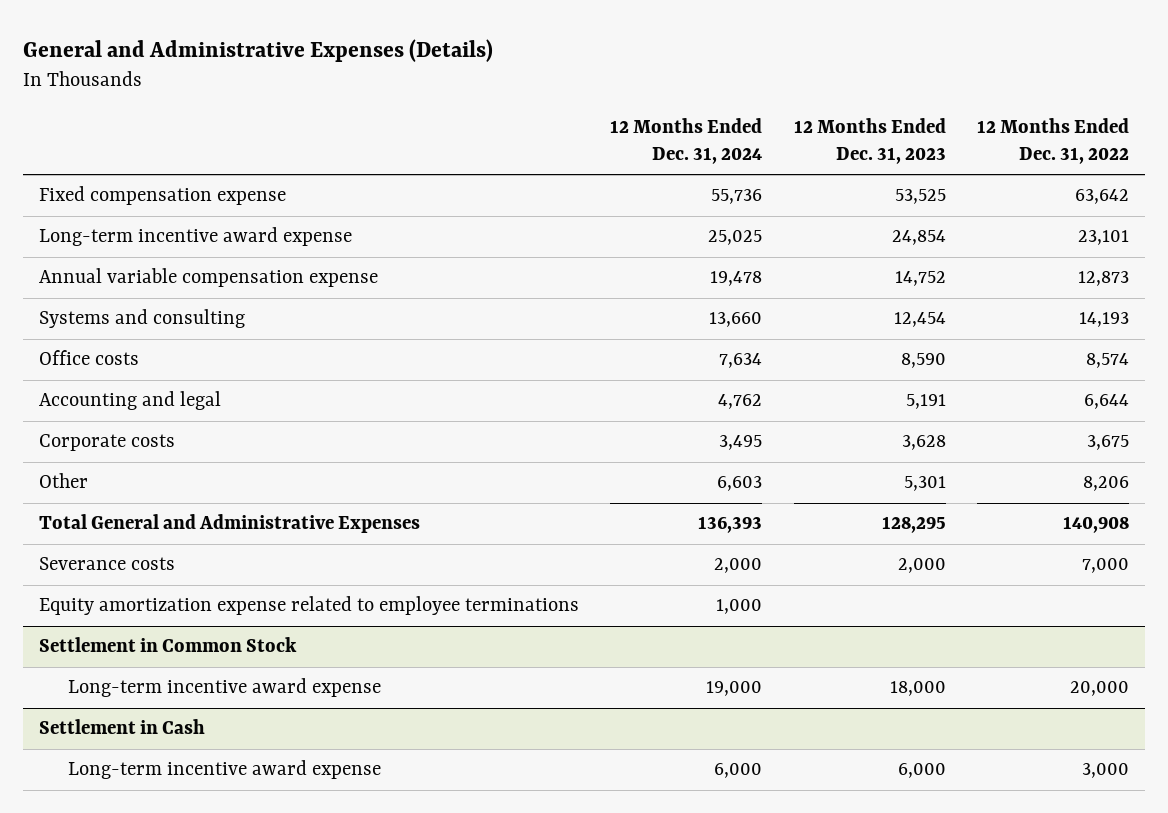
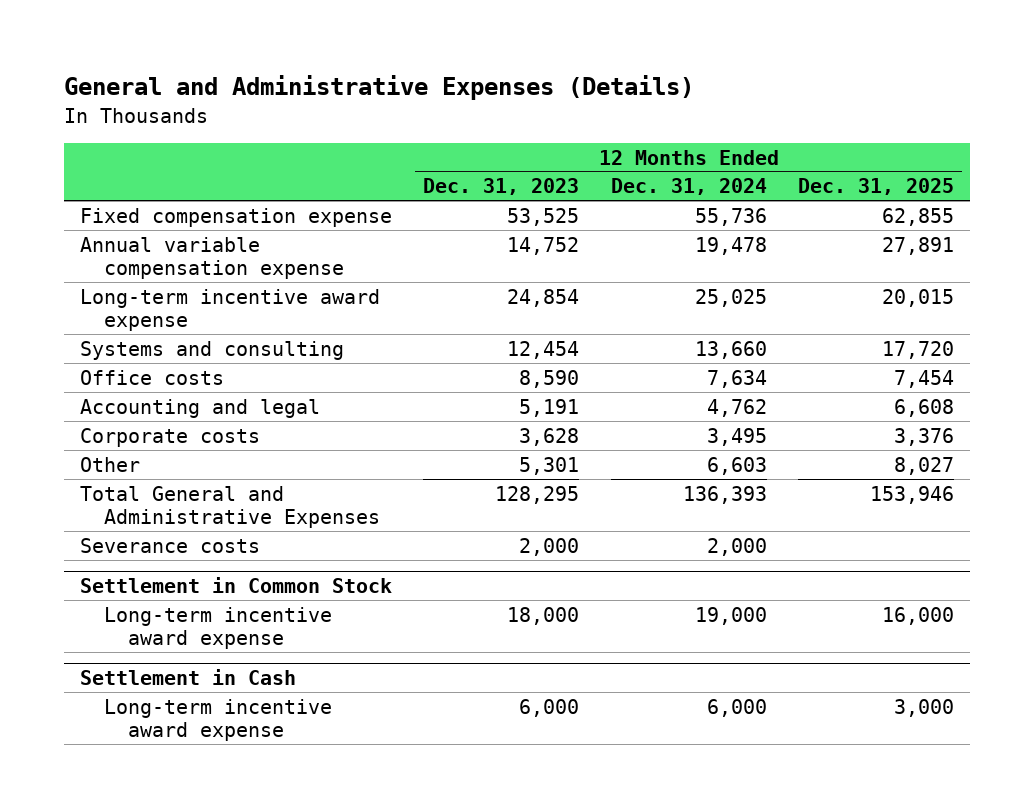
- | 12 Months Ended Dec. 31, 2024 | 12 Months Ended Dec. 31, 2023 | 12 Months Ended Dec. 31, 2022
+ | 12 Months Ended Dec. 31, 2023 | 12 Months Ended Dec. 31, 2024 | 12 Months Ended Dec. 31, 2025
moved down: Long-term incentive award expense | 24,854 | 25,025 | 20,015
- Equity amortization expense related to employee terminations | 1,000 | |

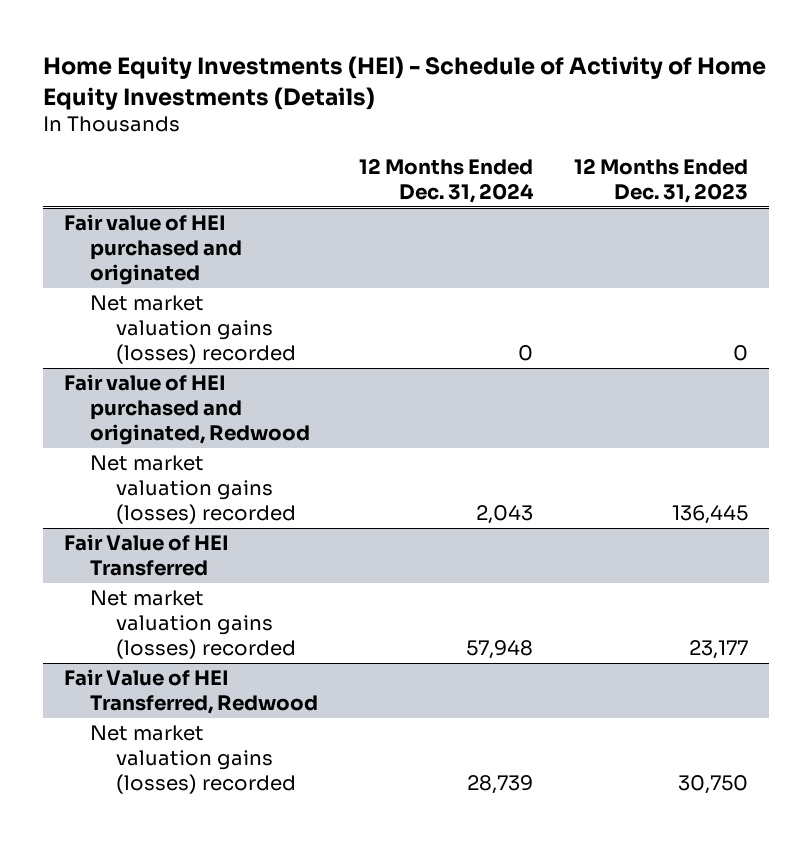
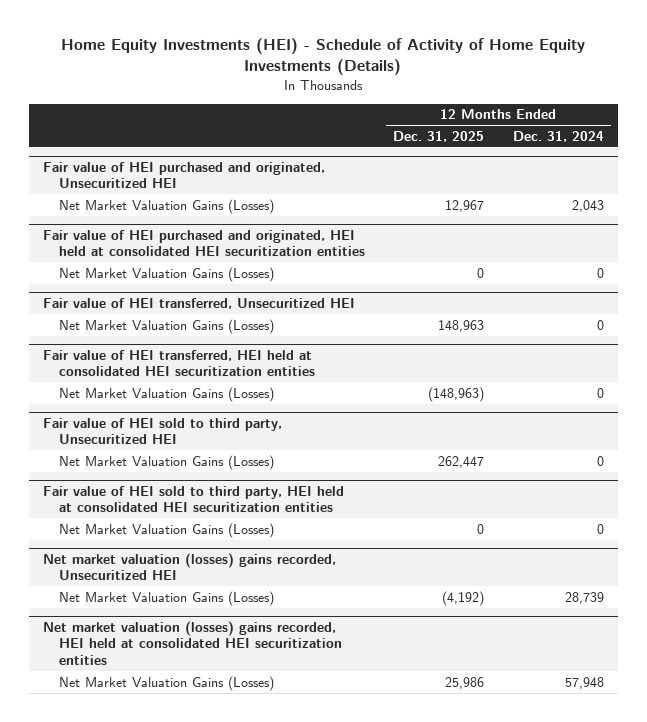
- | 12 Months Ended Dec. 31, 2024 | 12 Months Ended Dec. 31, 2023
+ | 12 Months Ended Dec. 31, 2025 | 12 Months Ended Dec. 31, 2024
- Fair value of HEI purchased and originated
- Net market valuation gains (losses) recorded | 0 | 0
- Fair value of HEI purchased and originated, Redwood
- Net market valuation gains (losses) recorded | 2,043 | 136,445
- Fair Value of HEI Transferred
- Net market valuation gains (losses) recorded | 57,948 | 23,177
- Fair Value of HEI Transferred, Redwood
- Net market valuation gains (losses) recorded | 28,739 | 30,750
+ Fair value of HEI purchased and originated, Unsecuritized HEI
+ Net Market Valuation Gains (Losses) | 12,967 | 2,043
+ Fair value of HEI purchased and originated, HEI held at consolidated HEI securitization entities
+ Net Market Valuation Gains (Losses) | 0 | 0
+ Fair value of HEI transferred, Unsecuritized HEI
+ Net Market Valuation Gains (Losses) | 148,963 | 0
+ Fair value of HEI transferred, HEI held at consolidated HEI securitization entities
+ Net Market Valuation Gains (Losses) | (148,963) | 0
+ Fair value of HEI sold to third party, Unsecuritized HEI
+ Net Market Valuation Gains (Losses) | 262,447 | 0
+ Fair value of HEI sold to third party, HEI held at consolidated HEI securitization entities
+ Net Market Valuation Gains (Losses) | 0 | 0
+ Net market valuation (losses) gains recorded, Unsecuritized HEI
+ Net Market Valuation Gains (Losses) | (4,192) | 28,739
+ Net market valuation (losses) gains recorded, HEI held at consolidated HEI securitization entities
+ Net Market Valuation Gains (Losses) | 25,986 | 57,948

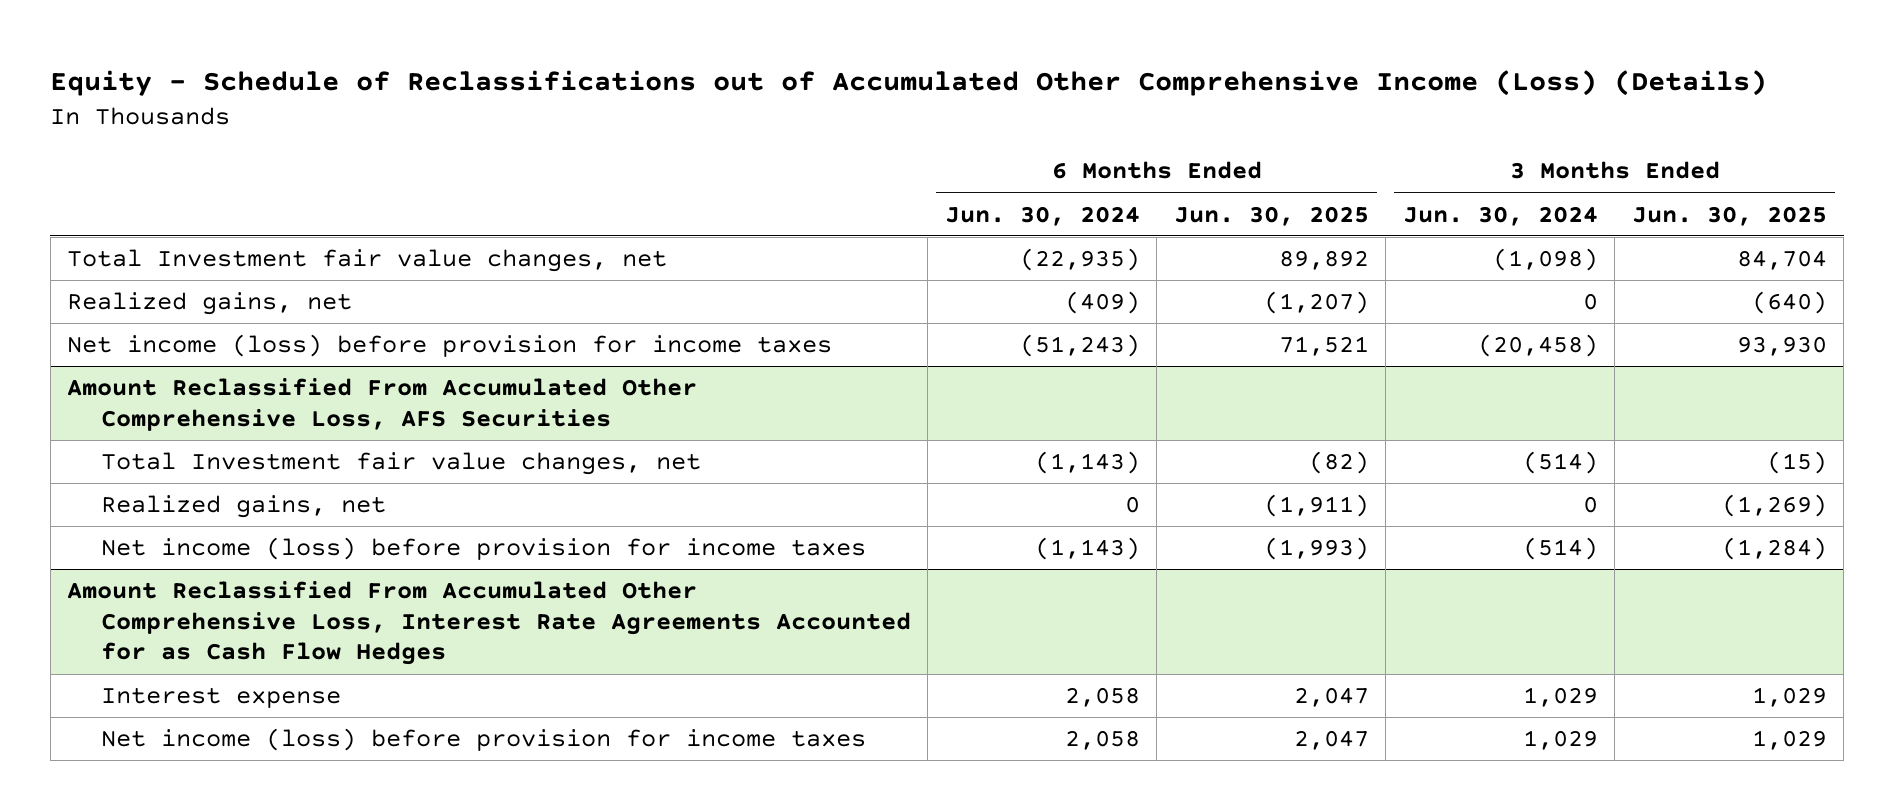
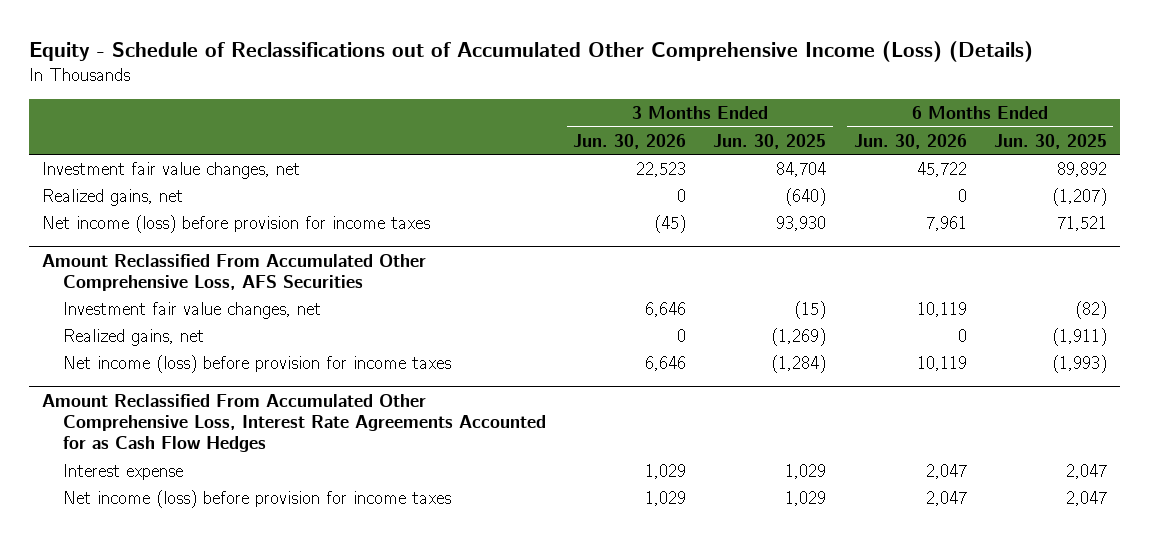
- | 6 Months Ended Jun. 30, 2024 | 6 Months Ended Jun. 30, 2025 | 3 Months Ended Jun. 30, 2024 | 3 Months Ended Jun. 30, 2025
+ | 3 Months Ended Jun. 30, 2026 | 3 Months Ended Jun. 30, 2025 | 6 Months Ended Jun. 30, 2026 | 6 Months Ended Jun. 30, 2025
- Total Investment fair value changes, net | (22,935) | 89,892 | (1,098) | 84,704
+ Investment fair value changes, net | 22,523 | 84,704 | 45,722 | 89,892
@ Amount Reclassified From Accumulated Other Comprehensive Loss, AFS Securities
- Total Investment fair value changes, net | (1,143) | (82) | (514) | (15)
+ Investment fair value changes, net | 6,646 | (15) | 10,119 | (82)

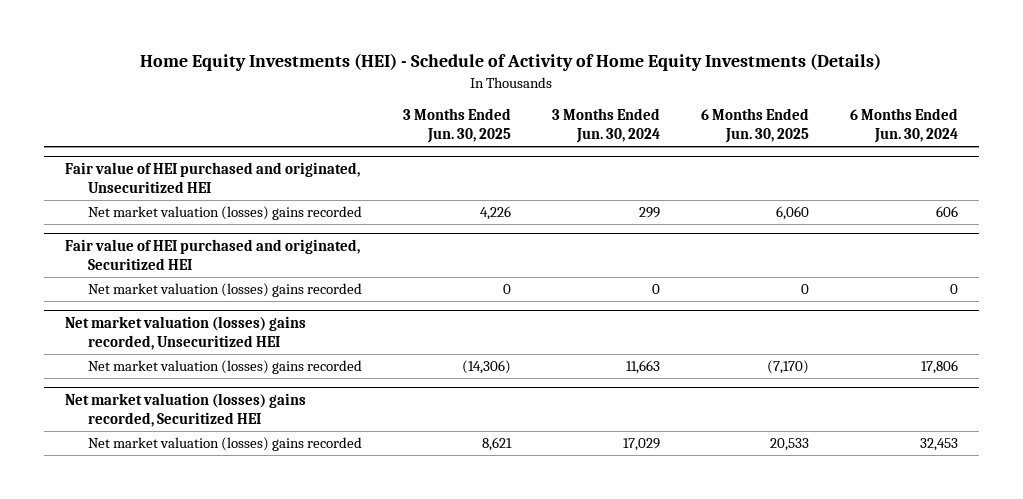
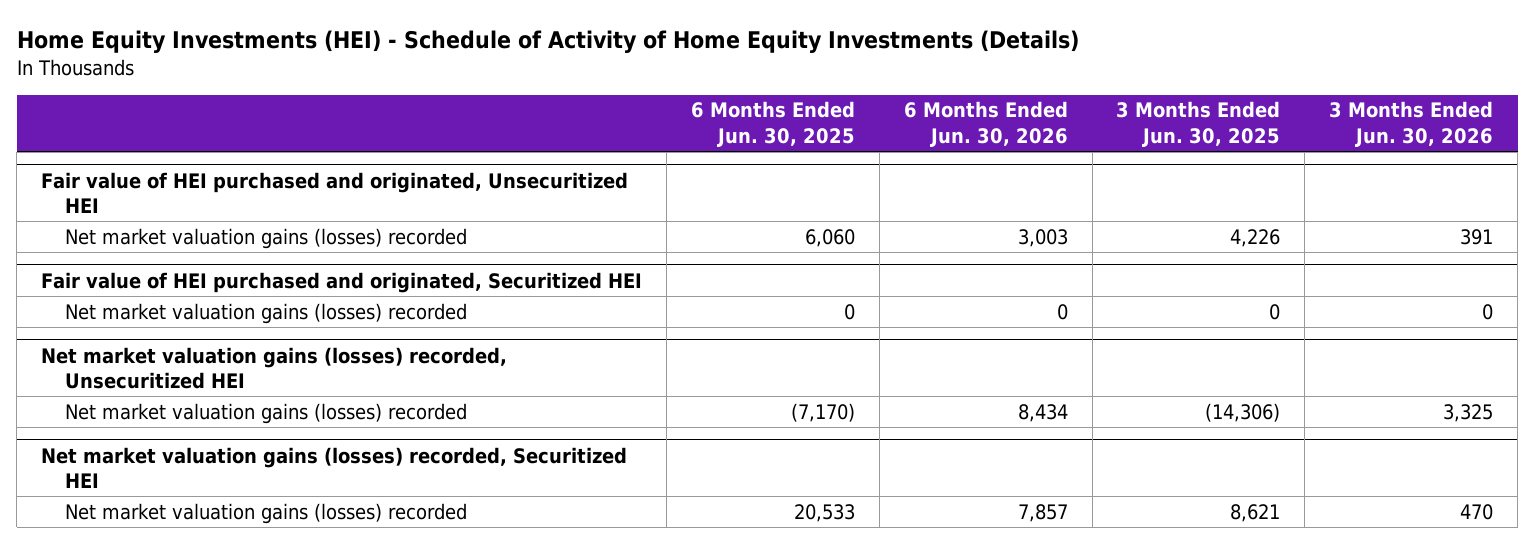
- | 3 Months Ended Jun. 30, 2025 | 3 Months Ended Jun. 30, 2024 | 6 Months Ended Jun. 30, 2025 | 6 Months Ended Jun. 30, 2024
+ | 6 Months Ended Jun. 30, 2025 | 6 Months Ended Jun. 30, 2026 | 3 Months Ended Jun. 30, 2025 | 3 Months Ended Jun. 30, 2026
@ Fair value of HEI purchased and originated, Unsecuritized HEI
- Net market valuation (losses) gains recorded | 4,226 | 299 | 6,060 | 606
+ Net market valuation gains (losses) recorded | 6,060 | 3,003 | 4,226 | 391
@ Fair value of HEI purchased and originated, Securitized HEI
- Net market valuation (losses) gains recorded | 0 | 0 | 0 | 0
- Net market valuation (losses) gains recorded, Unsecuritized HEI
- Net market valuation (losses) gains recorded | (14,306) | 11,663 | (7,170) | 17,806
- Net market valuation (losses) gains recorded, Securitized HEI
- Net market valuation (losses) gains recorded | 8,621 | 17,029 | 20,533 | 32,453
@ Fair value of HEI purchased and originated, Securitized HEI
+ Net market valuation gains (losses) recorded | 0 | 0 | 0 | 0
+ Net market valuation gains (losses) recorded, Unsecuritized HEI
+ Net market valuation gains (losses) recorded | (7,170) | 8,434 | (14,306) | 3,325
+ Net market valuation gains (losses) recorded, Securitized HEI
+ Net market valuation gains (losses) recorded | 20,533 | 7,857 | 8,621 | 470

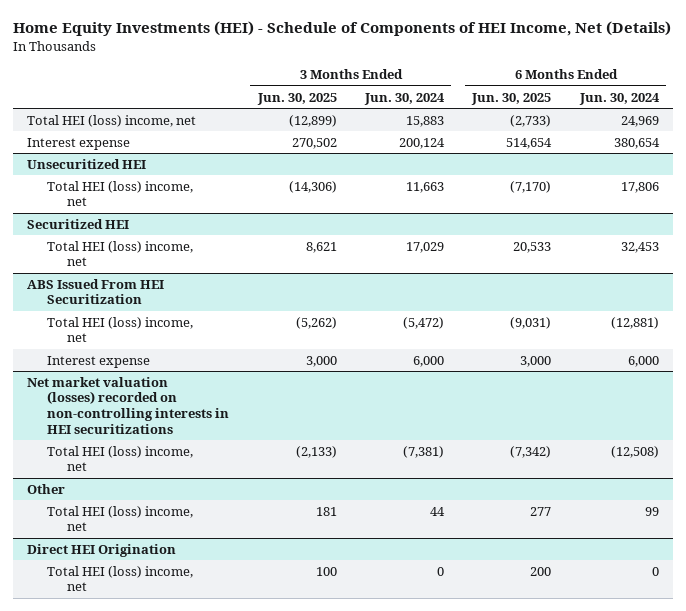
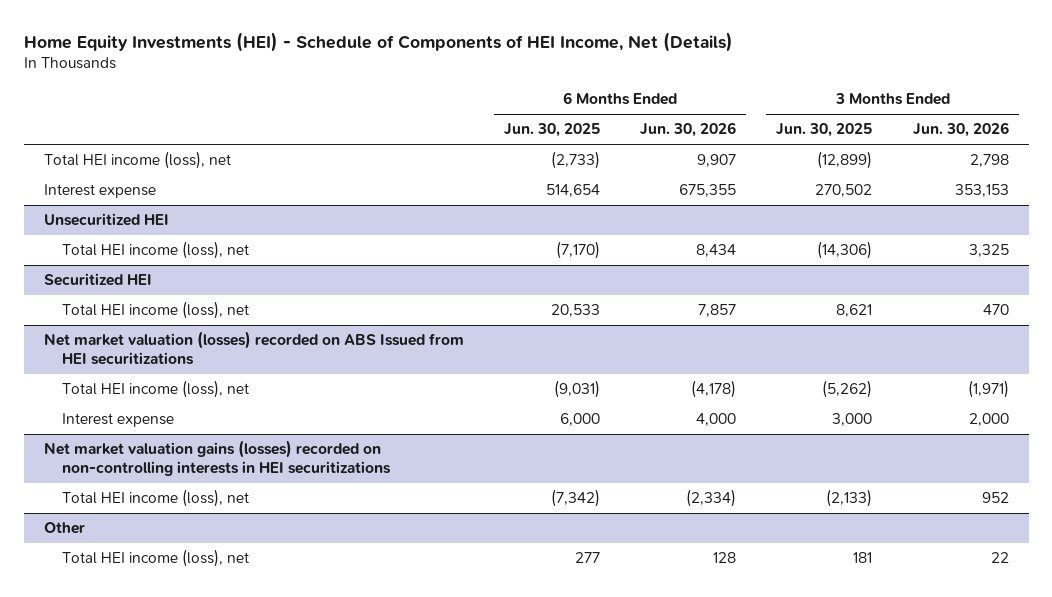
- | 3 Months Ended Jun. 30, 2025 | 3 Months Ended Jun. 30, 2024 | 6 Months Ended Jun. 30, 2025 | 6 Months Ended Jun. 30, 2024
+ | 6 Months Ended Jun. 30, 2025 | 6 Months Ended Jun. 30, 2026 | 3 Months Ended Jun. 30, 2025 | 3 Months Ended Jun. 30, 2026
- Total HEI (loss) income, net | (12,899) | 15,883 | (2,733) | 24,969
+ Total HEI income (loss), net | (2,733) | 9,907 | (12,899) | 2,798
@ Unsecuritized HEI
- Total HEI (loss) income, net | (14,306) | 11,663 | (7,170) | 17,806
+ Total HEI income (loss), net | (7,170) | 8,434 | (14,306) | 3,325
@ Securitized HEI
- Total HEI (loss) income, net | 8,621 | 17,029 | 20,533 | 32,453
- ABS Issued From HEI Securitization
- Total HEI (loss) income, net | (5,262) | (5,472) | (9,031) | (12,881)
- Interest expense | 3,000 | 6,000 | 3,000 | 6,000
- Net market valuation (losses) recorded on non-controlling interests in HEI securitizations
- Total HEI (loss) income, net | (2,133) | (7,381) | (7,342) | (12,508)
@ Securitized HEI
+ Total HEI income (loss), net | 20,533 | 7,857 | 8,621 | 470
+ Net market valuation (losses) recorded on ABS Issued from HEI securitizations
+ Total HEI income (loss), net | (9,031) | (4,178) | (5,262) | (1,971)
+ Interest expense | 6,000 | 4,000 | 3,000 | 2,000
+ Net market valuation gains (losses) recorded on non-controlling interests in HEI securitizations
+ Total HEI income (loss), net | (7,342) | (2,334) | (2,133) | 952
@ Other
- Total HEI (loss) income, net | 181 | 44 | 277 | 99
- Direct HEI Origination
- Total HEI (loss) income, net | 100 | 0 | 200 | 0
@ Other
+ Total HEI income (loss), net | 277 | 128 | 181 | 22

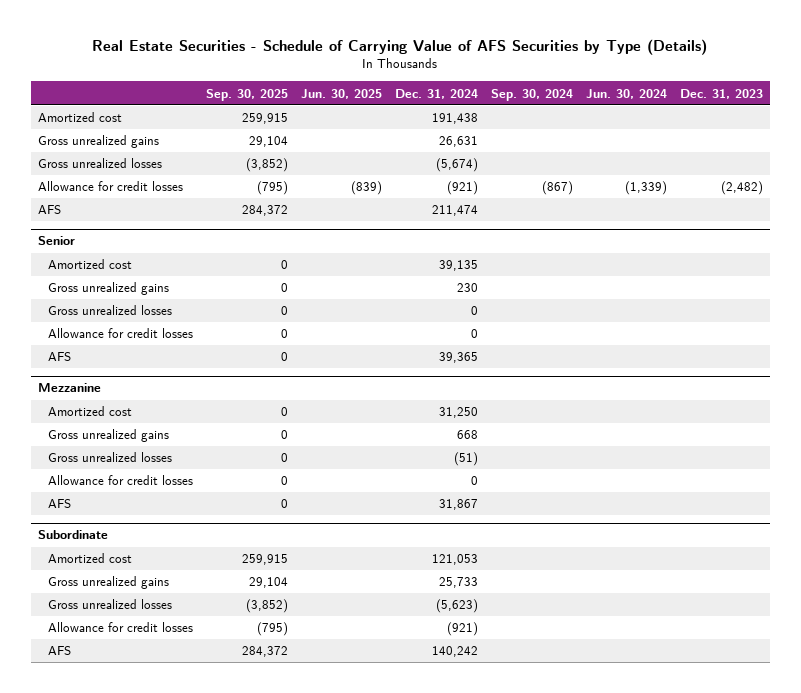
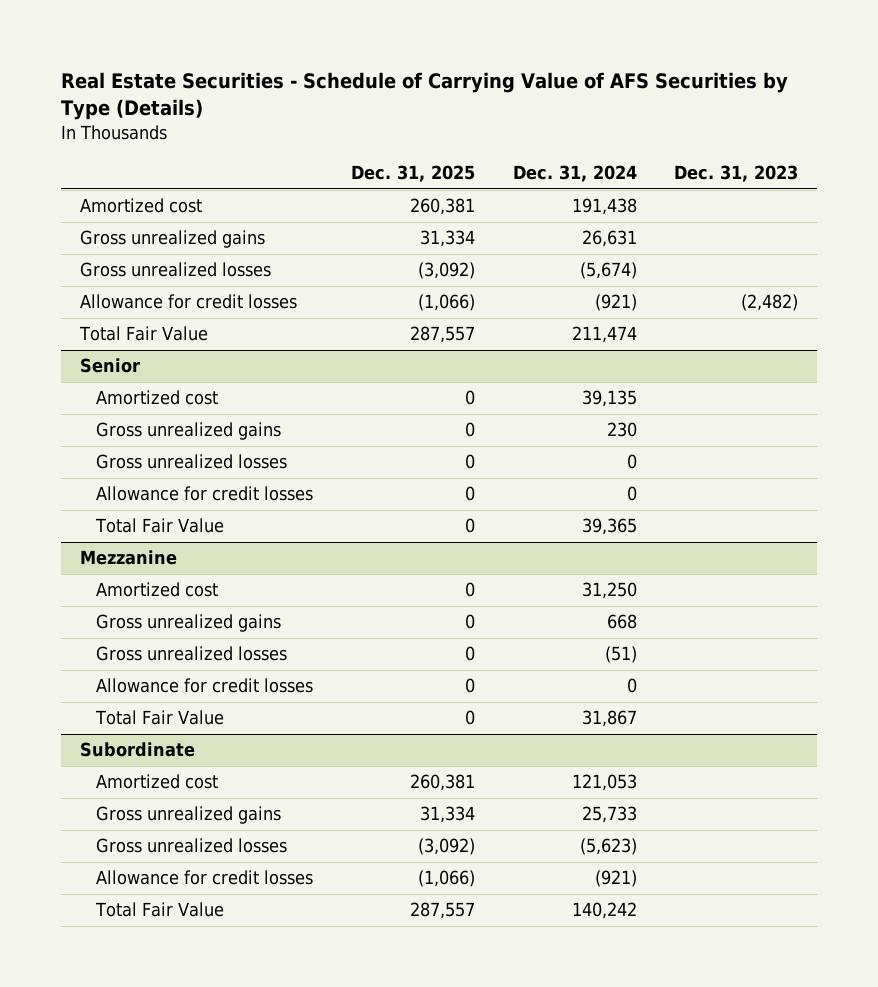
- | Sep. 30, 2025 | Jun. 30, 2025 | Dec. 31, 2024 | Sep. 30, 2024 | Jun. 30, 2024 | Dec. 31, 2023
+ | Dec. 31, 2025 | Dec. 31, 2024 | Dec. 31, 2023
- AFS | 284,372 | | 211,474 | | |
+ Total Fair Value | 287,557 | 211,474 |
@ Senior
- AFS | 0 | | 39,365 | | |
+ Total Fair Value | 0 | 39,365 |
@ Mezzanine
- AFS | 0 | | 31,867 | | |
+ Total Fair Value | 0 | 31,867 |
@ Subordinate
- AFS | 284,372 | | 140,242 | | |
+ Total Fair Value | 287,557 | 140,242 |

